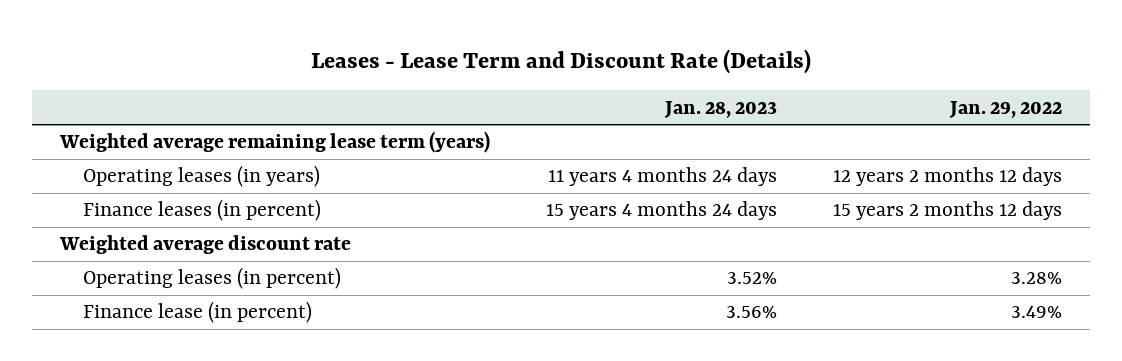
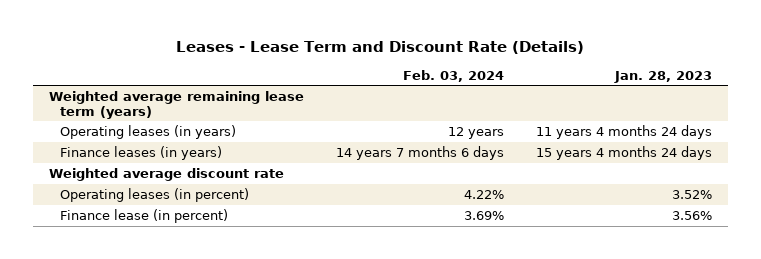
- | Jan. 28, 2023 | Jan. 29, 2022
+ | Feb. 03, 2024 | Jan. 28, 2023
- Finance leases (in percent) | 15 years 4 months 24 days | 15 years 2 months 12 days
+ Finance leases (in years) | 14 years 7 months 6 days | 15 years 4 months 24 days

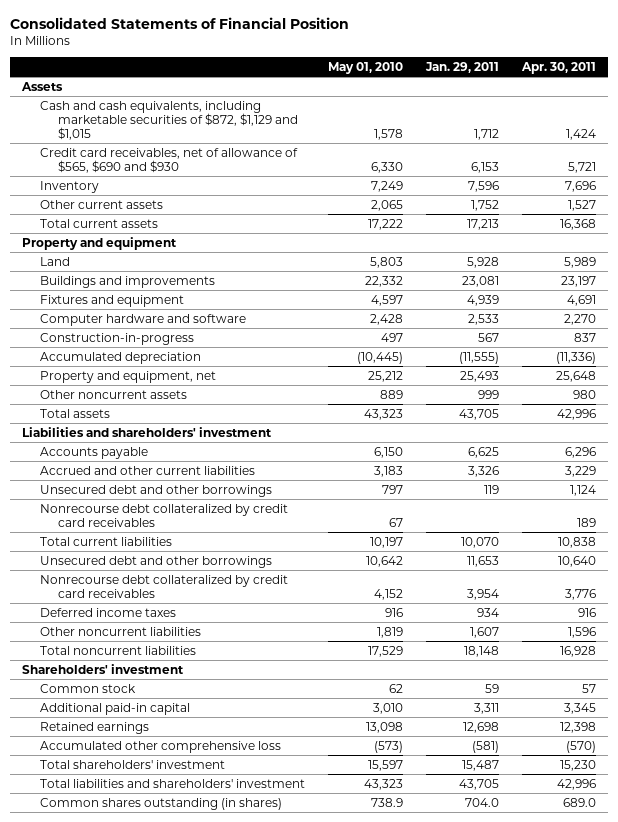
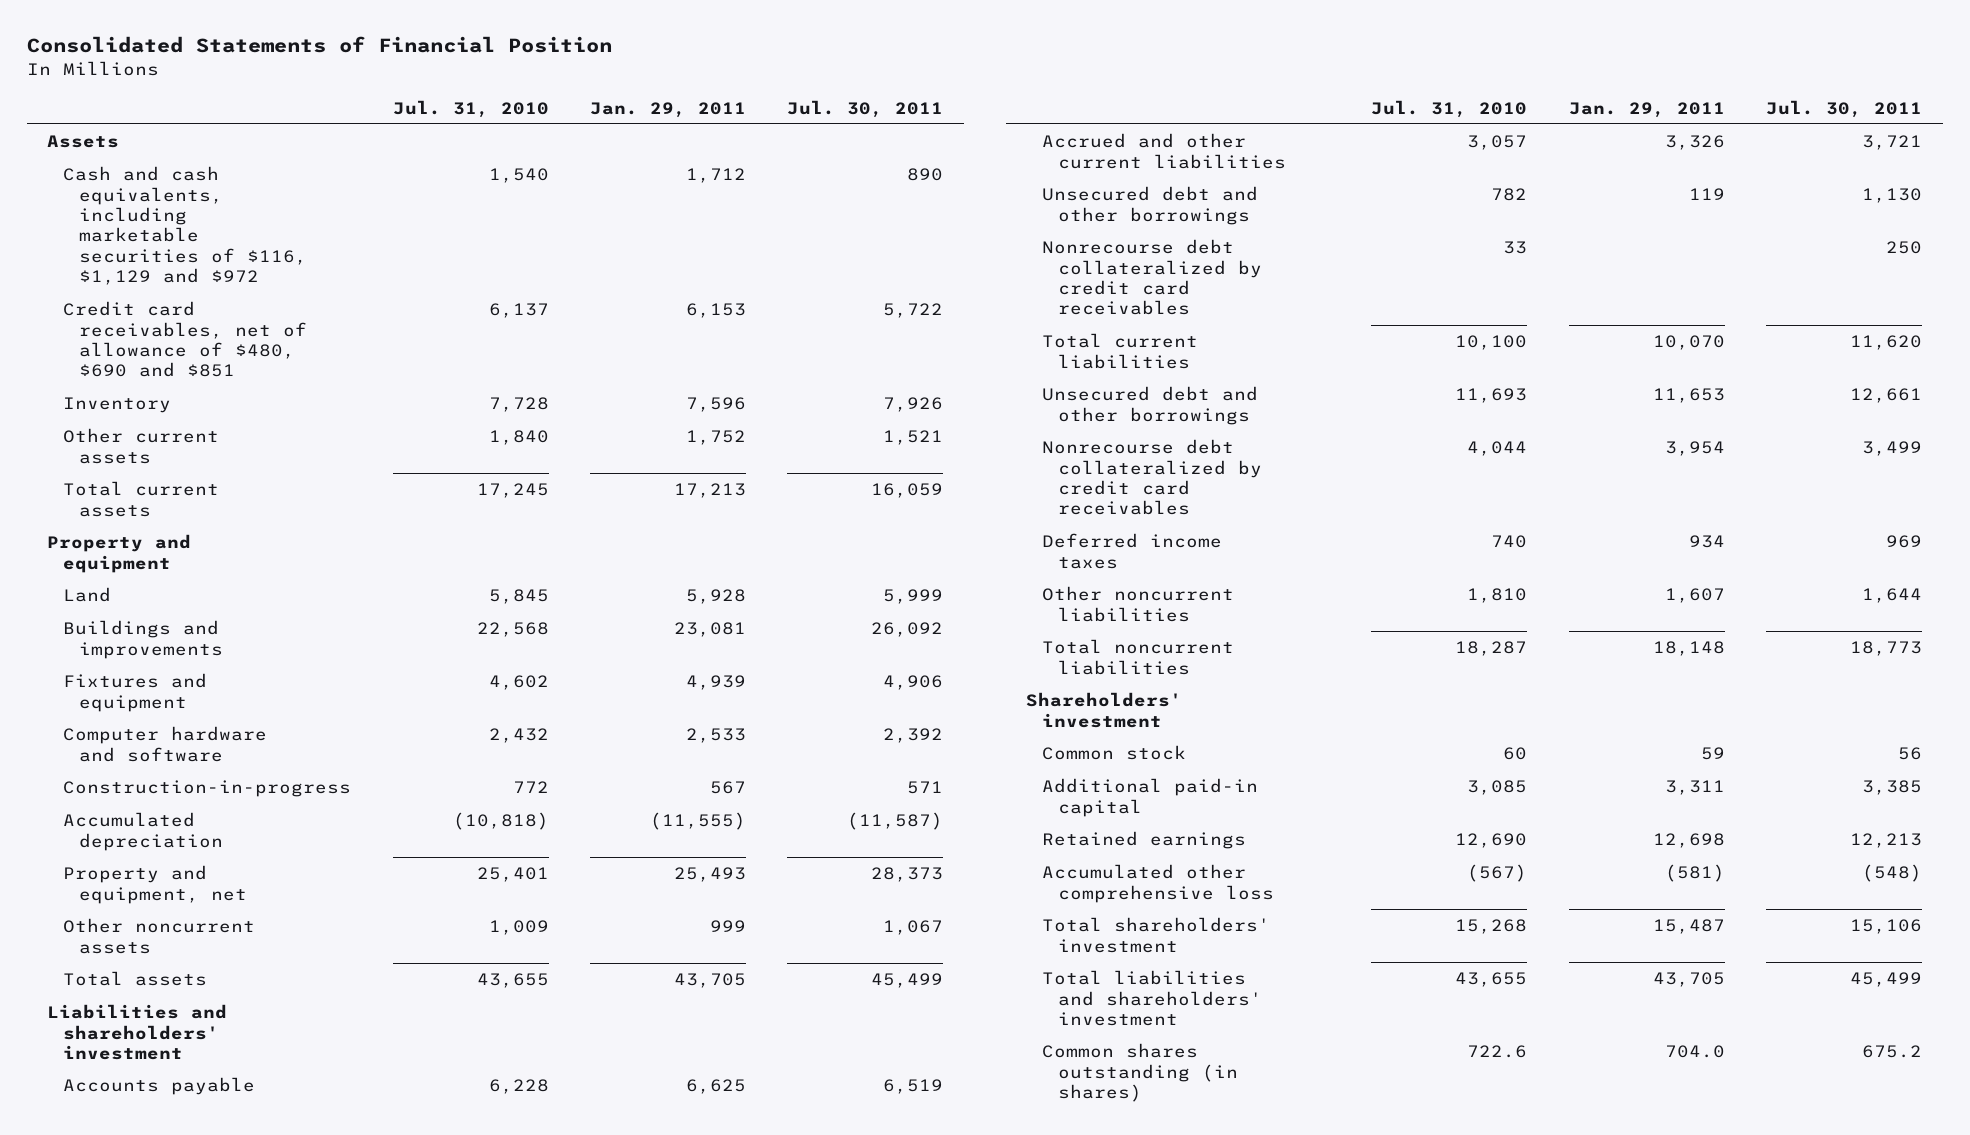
- | May 01, 2010 | Jan. 29, 2011 | Apr. 30, 2011
+ | Jul. 31, 2010 | Jan. 29, 2011 | Jul. 30, 2011
- Cash and cash equivalents, including marketable securities of $872, $1,129 and $1,015 | 1,578 | 1,712 | 1,424
- Credit card receivables, net of allowance of $565, $690 and $930 | 6,330 | 6,153 | 5,721
+ Cash and cash equivalents, including marketable securities of $116, $1,129 and $972 | 1,540 | 1,712 | 890
+ Credit card receivables, net of allowance of $480, $690 and $851 | 6,137 | 6,153 | 5,722

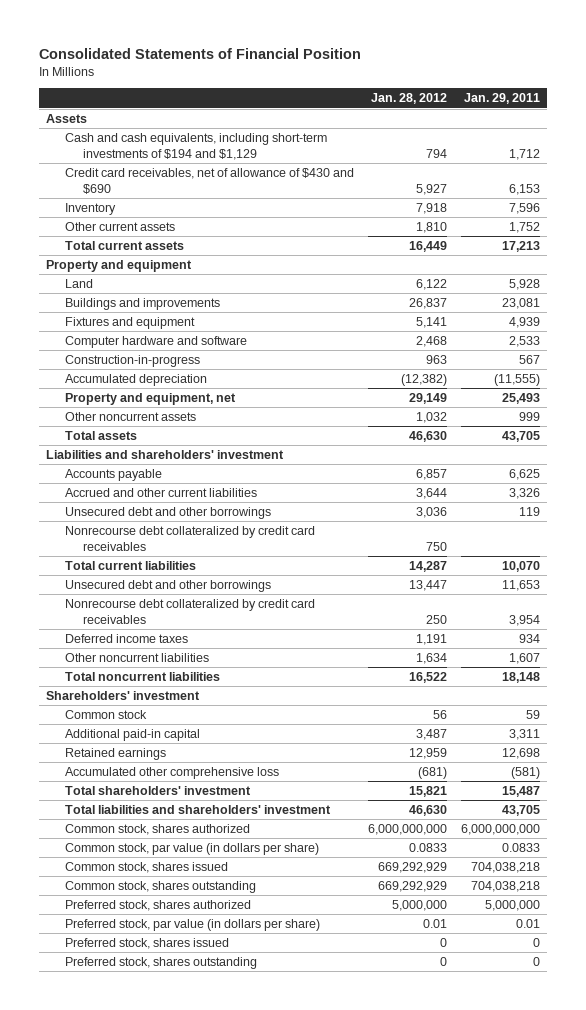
- | Jul. 31, 2010 | Jan. 29, 2011 | Jul. 30, 2011
+ | Jan. 28, 2012 | Jan. 29, 2011
- Cash and cash equivalents, including marketable securities of $116, $1,129 and $972 | 1,540 | 1,712 | 890
- Credit card receivables, net of allowance of $480, $690 and $851 | 6,137 | 6,153 | 5,722
+ Cash and cash equivalents, including short-term investments of $194 and $1,129 | 794 | 1,712
+ Credit card receivables, net of allowance of $430 and $690 | 5,927 | 6,153
- Common shares outstanding (in shares) | 722.6 | 704.0 | 675.2
+ Common stock, shares authorized | 6,000,000,000 | 6,000,000,000
+ Common stock, par value (in dollars per share) | 0.0833 | 0.0833
+ Common stock, shares issued | 669,292,929 | 704,038,218
+ Common stock, shares outstanding | 669,292,929 | 704,038,218
+ Preferred stock, shares authorized | 5,000,000 | 5,000,000
+ Preferred stock, par value (in dollars per share) | 0.01 | 0.01
+ Preferred stock, shares issued | 0 | 0
+ Preferred stock, shares outstanding | 0 | 0

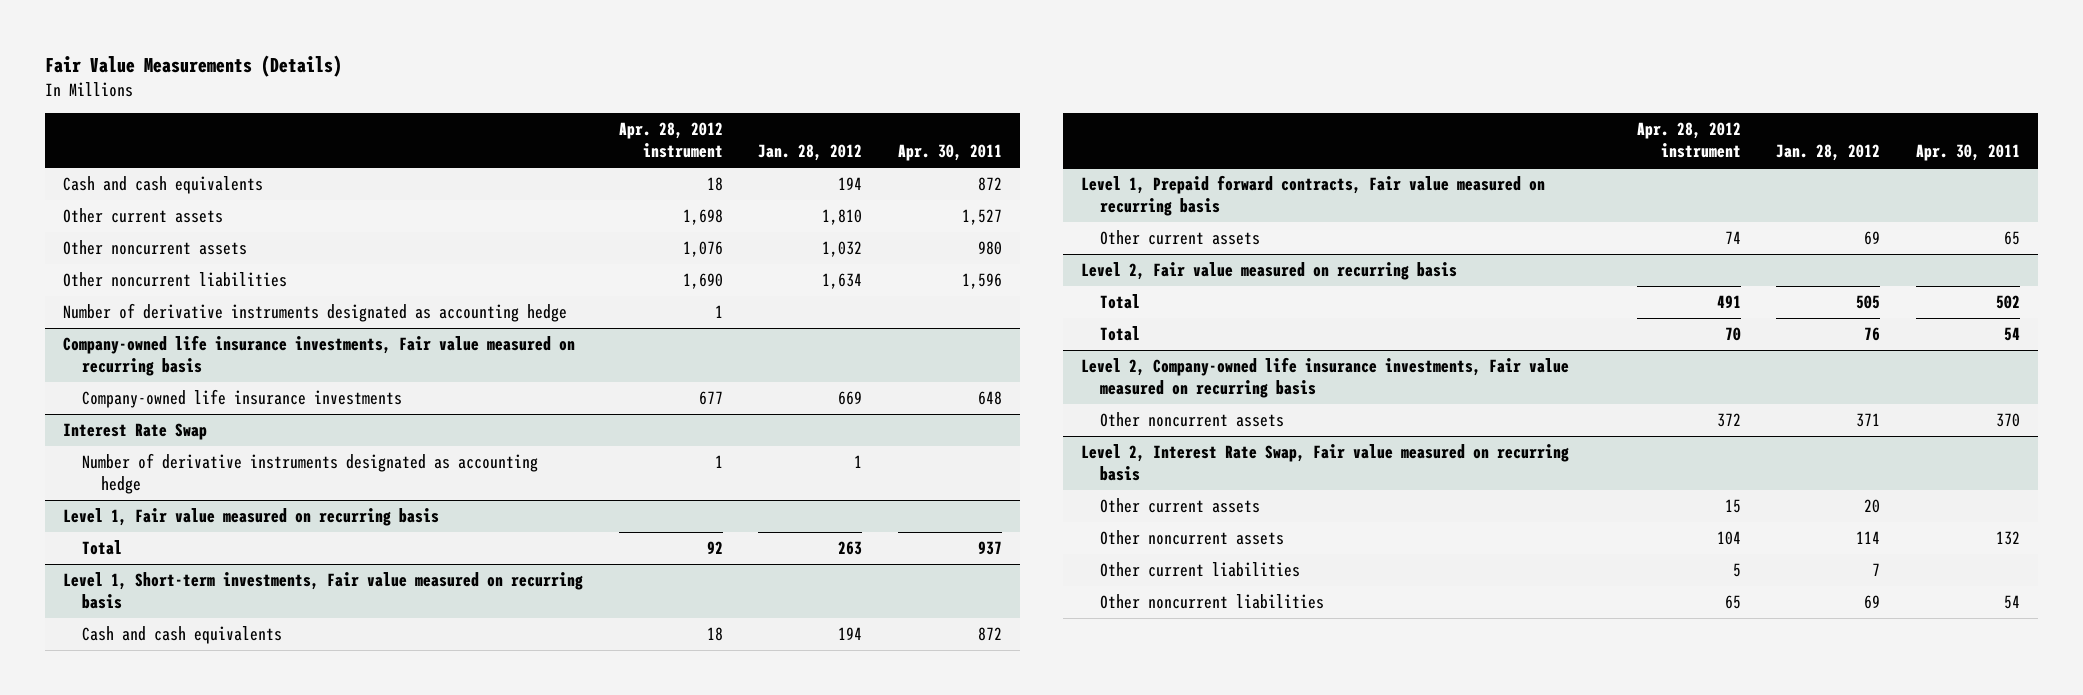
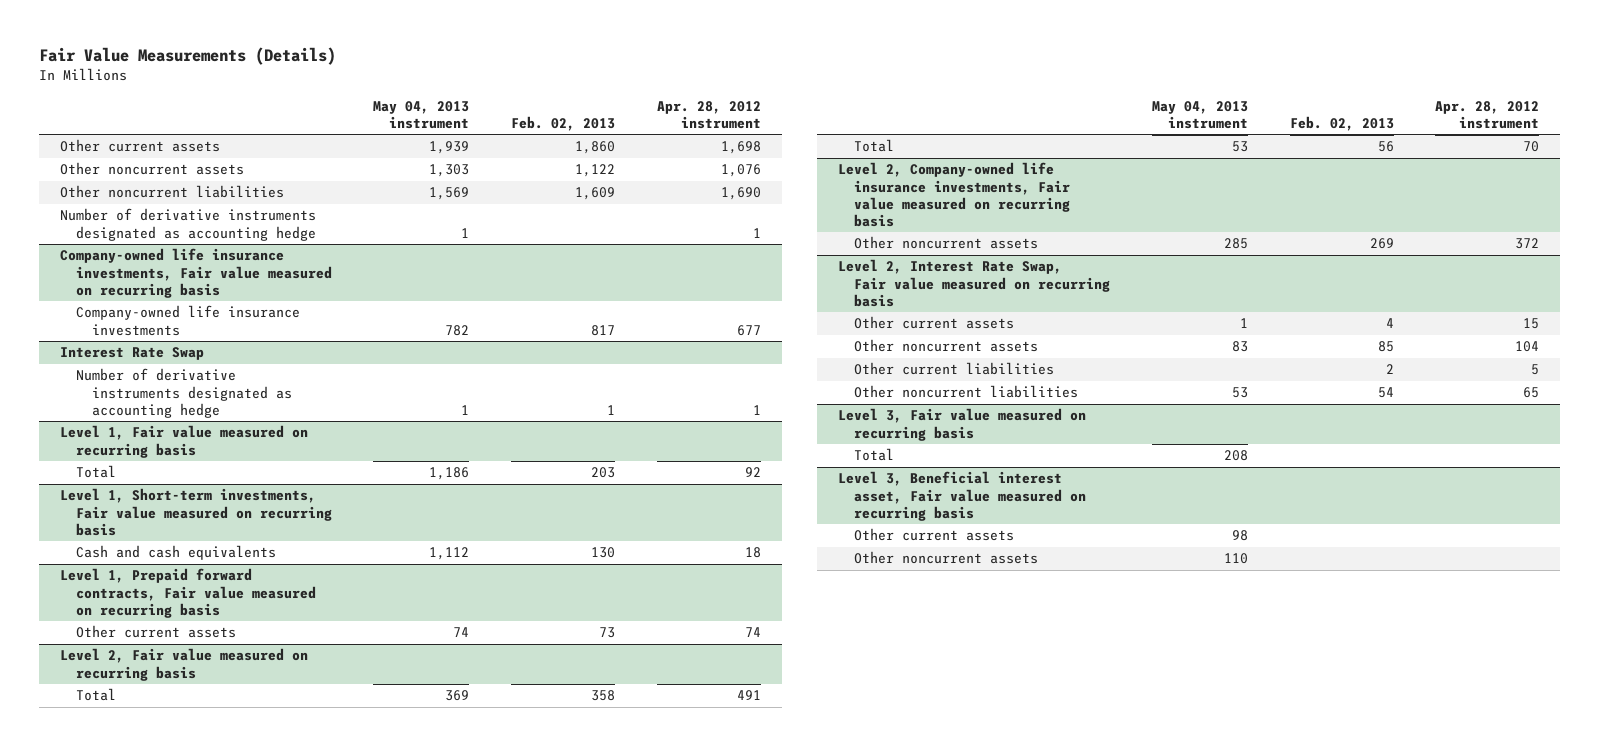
- | Apr. 28, 2012 instrument | Jan. 28, 2012 | Apr. 30, 2011
+ | May 04, 2013 instrument | Feb. 02, 2013 | Apr. 28, 2012 instrument
- Cash and cash equivalents | 18 | 194 | 872
+ Level 3, Fair value measured on recurring basis
+ Total | 208 | |
+ Level 3, Beneficial interest asset, Fair value measured on recurring basis
+ Other current assets | 98 | |
+ Other noncurrent assets | 110 | |

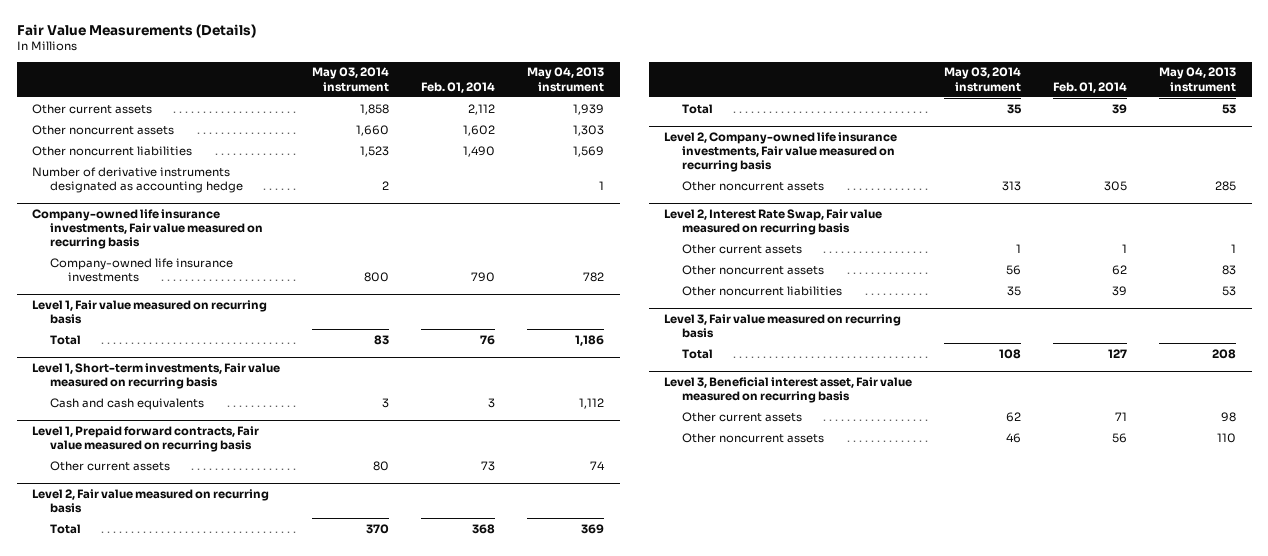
- | May 04, 2013 instrument | Feb. 02, 2013 | Apr. 28, 2012 instrument
+ | May 03, 2014 instrument | Feb. 01, 2014 | May 04, 2013 instrument
- Interest Rate Swap
- Number of derivative instruments designated as accounting hedge | 1 | 1 | 1
@ Level 2, Interest Rate Swap, Fair value measured on recurring basis
- Other current liabilities | | 2 | 5

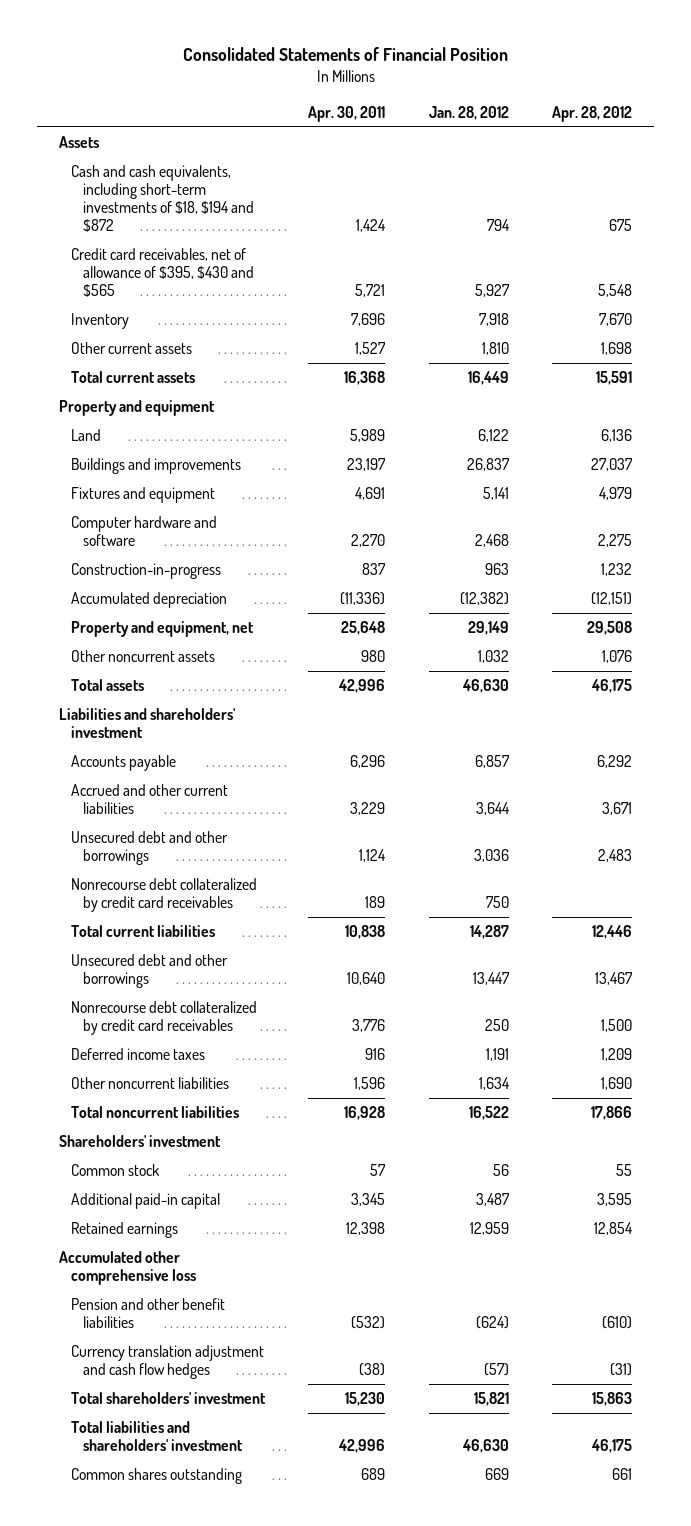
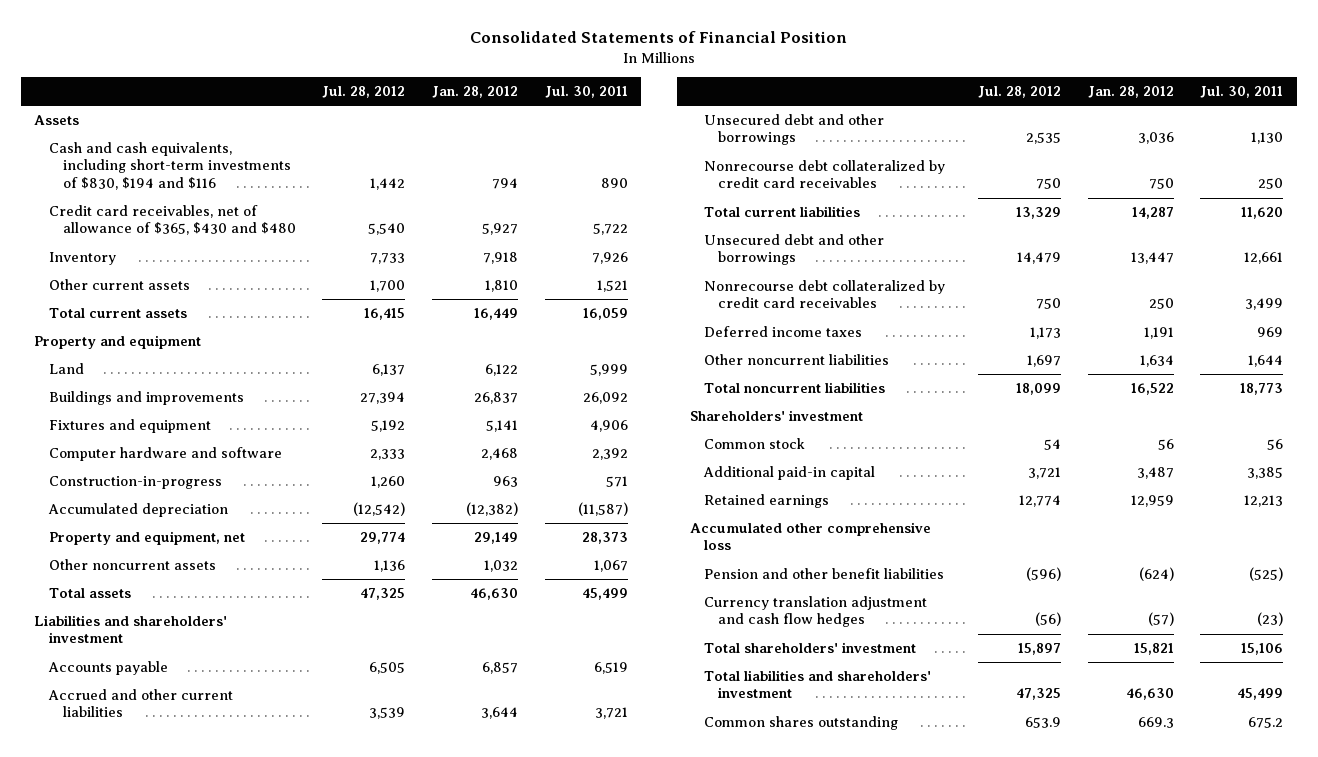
- | Apr. 30, 2011 | Jan. 28, 2012 | Apr. 28, 2012
+ | Jul. 28, 2012 | Jan. 28, 2012 | Jul. 30, 2011
- Cash and cash equivalents, including short-term investments of $18, $194 and $872 | 1,424 | 794 | 675
- Credit card receivables, net of allowance of $395, $430 and $565 | 5,721 | 5,927 | 5,548
+ Cash and cash equivalents, including short-term investments of $830, $194 and $116 | 1,442 | 794 | 890
+ Credit card receivables, net of allowance of $365, $430 and $480 | 5,540 | 5,927 | 5,722
- Common shares outstanding | 689 | 669 | 661
+ Common shares outstanding | 653.9 | 669.3 | 675.2

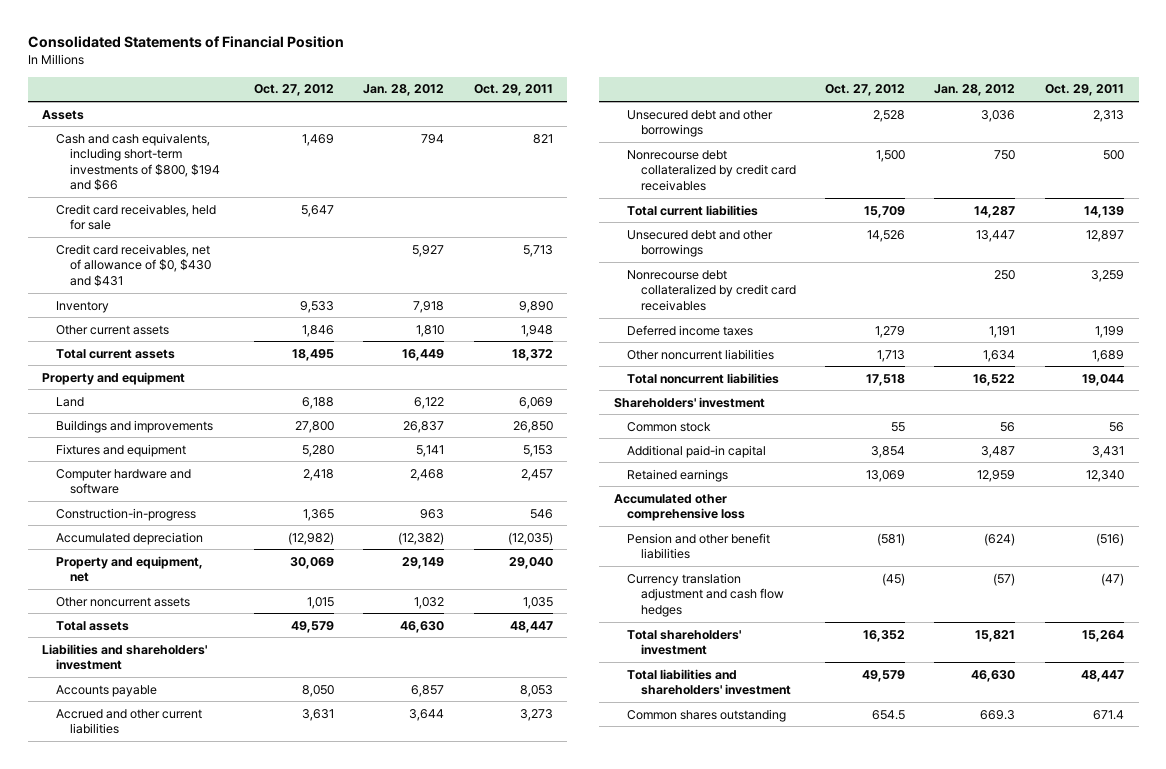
- | Jul. 28, 2012 | Jan. 28, 2012 | Jul. 30, 2011
+ | Oct. 27, 2012 | Jan. 28, 2012 | Oct. 29, 2011
- Cash and cash equivalents, including short-term investments of $830, $194 and $116 | 1,442 | 794 | 890
- Credit card receivables, net of allowance of $365, $430 and $480 | 5,540 | 5,927 | 5,722
+ Cash and cash equivalents, including short-term investments of $800, $194 and $66 | 1,469 | 794 | 821
+ Credit card receivables, held for sale | 5,647 | |
+ Credit card receivables, net of allowance of $0, $430 and $431 | | 5,927 | 5,713

